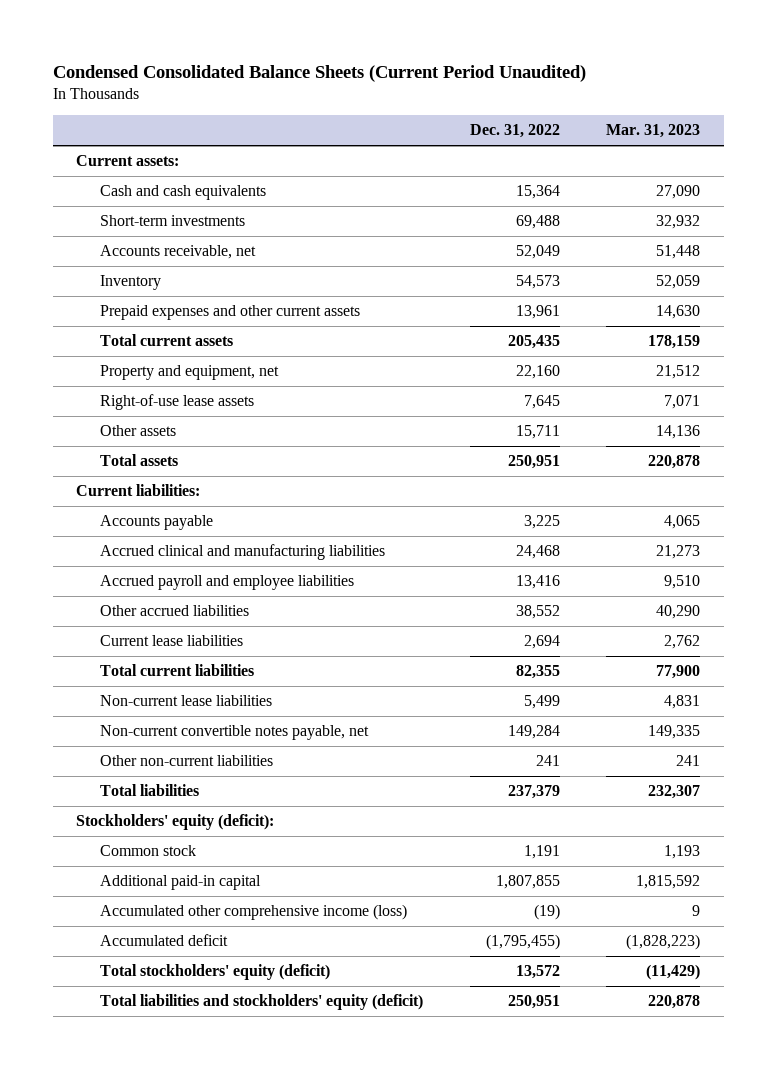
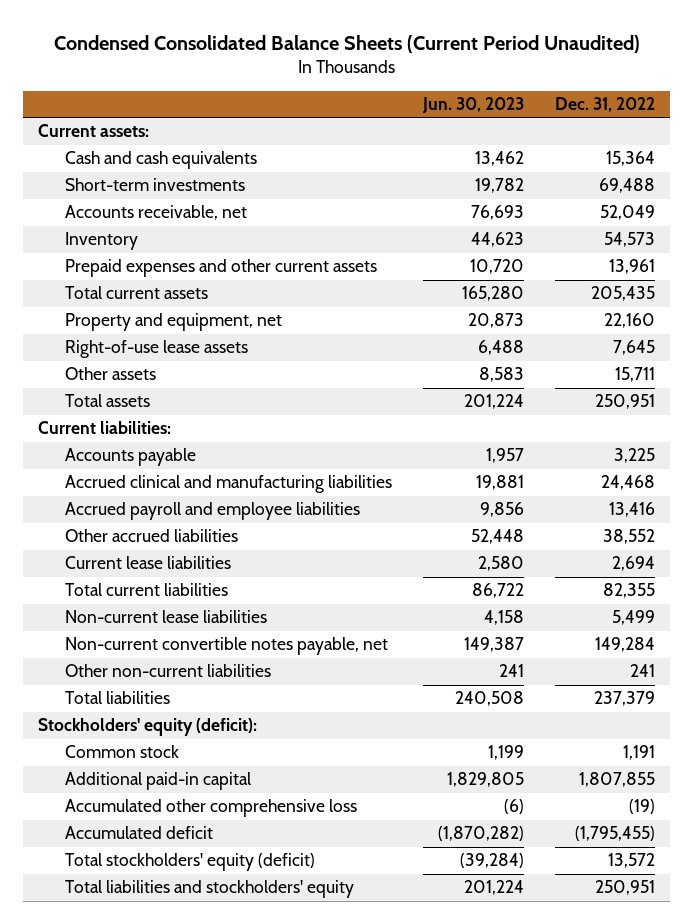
- | Dec. 31, 2022 | Mar. 31, 2023
+ | Jun. 30, 2023 | Dec. 31, 2022
- Accumulated other comprehensive income (loss) | (19) | 9
+ Accumulated other comprehensive loss | (6) | (19)
- Total liabilities and stockholders' equity (deficit) | 250,951 | 220,878
+ Total liabilities and stockholders' equity | 201,224 | 250,951

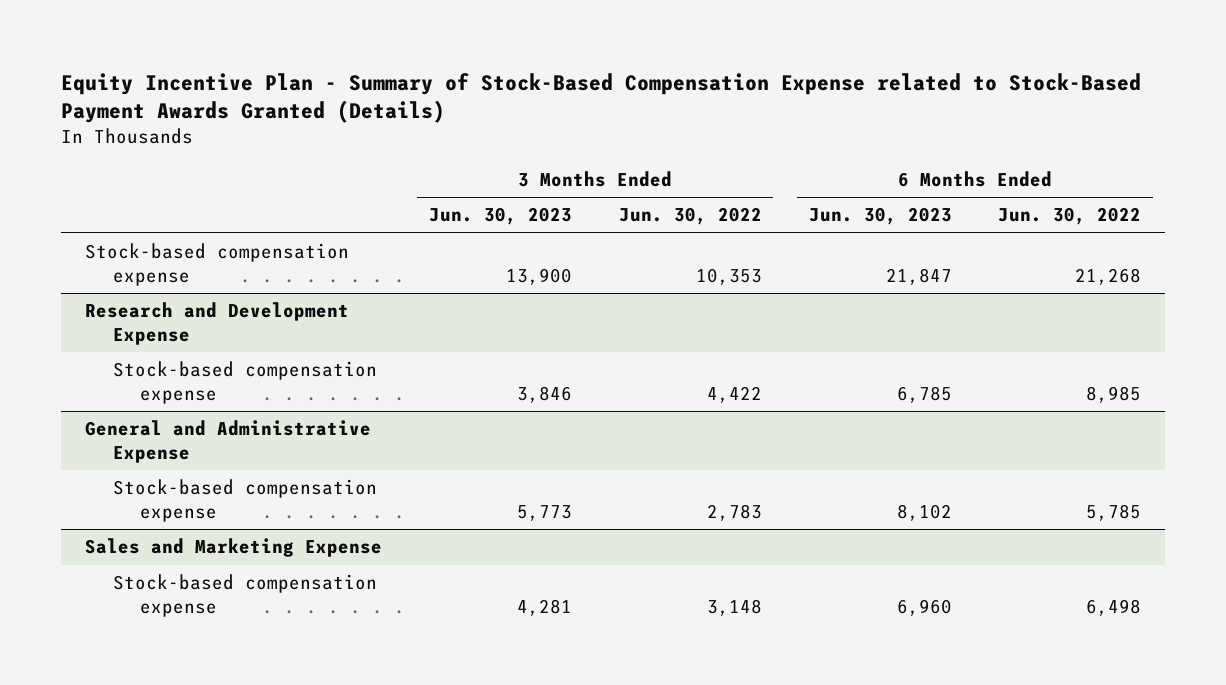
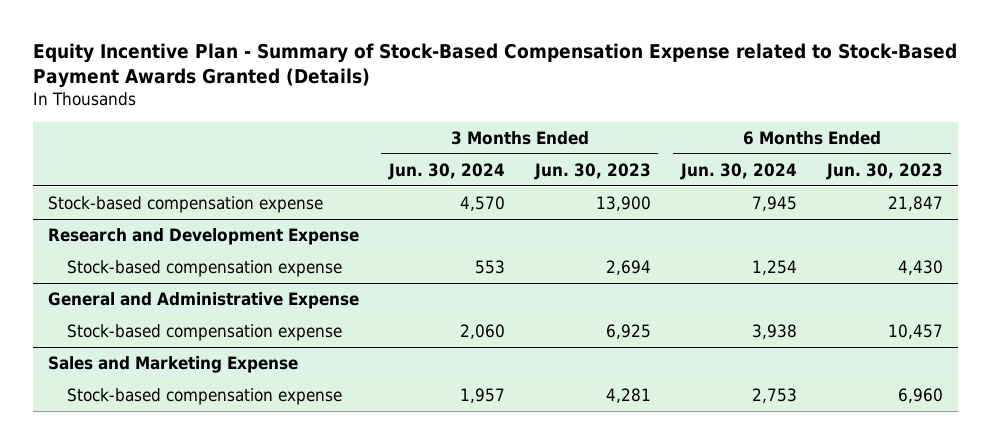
- | 3 Months Ended Jun. 30, 2023 | 3 Months Ended Jun. 30, 2022 | 6 Months Ended Jun. 30, 2023 | 6 Months Ended Jun. 30, 2022
+ | 3 Months Ended Jun. 30, 2024 | 3 Months Ended Jun. 30, 2023 | 6 Months Ended Jun. 30, 2024 | 6 Months Ended Jun. 30, 2023
@ Research and Development Expense
- Stock-based compensation expense | 3,846 | 4,422 | 6,785 | 8,985
+ Stock-based compensation expense | 553 | 2,694 | 1,254 | 4,430
@ General and Administrative Expense
- Stock-based compensation expense | 5,773 | 2,783 | 8,102 | 5,785
+ Stock-based compensation expense | 2,060 | 6,925 | 3,938 | 10,457

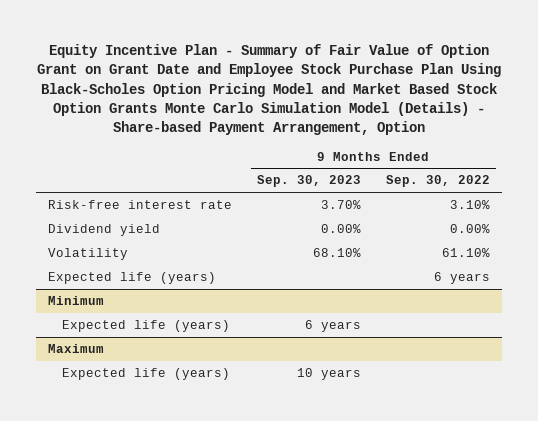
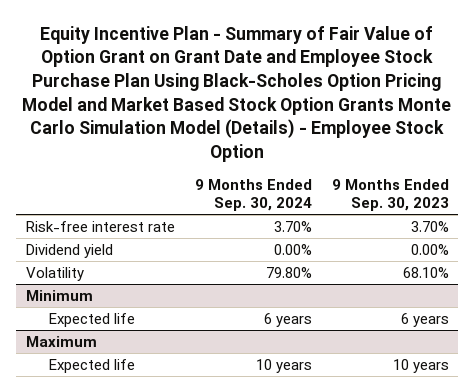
- Equity Incentive Plan - Summary of Fair Value of Option Grant on Grant Date and Employee Stock Purchase Plan Using Black-Scholes Option Pricing Model and Market Based Stock Option Grants Monte Carlo Simulation Model (Details) - Share-based Payment Arrangement, Option
+ Equity Incentive Plan - Summary of Fair Value of Option Grant on Grant Date and Employee Stock Purchase Plan Using Black-Scholes Option Pricing Model and Market Based Stock Option Grants Monte Carlo Simulation Model (Details) - Employee Stock Option
- | 9 Months Ended Sep. 30, 2023 | 9 Months Ended Sep. 30, 2022
+ | 9 Months Ended Sep. 30, 2024 | 9 Months Ended Sep. 30, 2023
- Expected life (years) | | 6 years
@ Minimum
- Expected life (years) | 6 years |
+ Expected life | 6 years | 6 years
@ Maximum
- Expected life (years) | 10 years |
+ Expected life | 10 years | 10 years

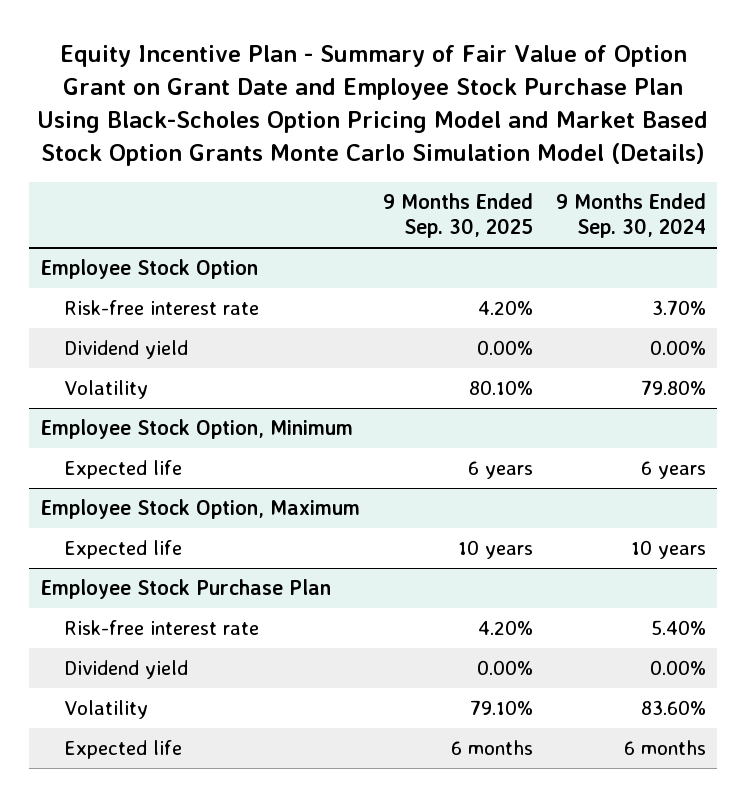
- Equity Incentive Plan - Summary of Fair Value of Option Grant on Grant Date and Employee Stock Purchase Plan Using Black-Scholes Option Pricing Model and Market Based Stock Option Grants Monte Carlo Simulation Model (Details) - Employee Stock Option
+ Equity Incentive Plan - Summary of Fair Value of Option Grant on Grant Date and Employee Stock Purchase Plan Using Black-Scholes Option Pricing Model and Market Based Stock Option Grants Monte Carlo Simulation Model (Details)
- | 9 Months Ended Sep. 30, 2024 | 9 Months Ended Sep. 30, 2023
+ | 9 Months Ended Sep. 30, 2025 | 9 Months Ended Sep. 30, 2024
+ Employee Stock Option
- Minimum
+ Employee Stock Option, Minimum
- Maximum
+ Employee Stock Option, Maximum
+ Employee Stock Purchase Plan
+ Risk-free interest rate | 4.20% | 5.40%
+ Dividend yield | 0.00% | 0.00%
+ Volatility | 79.10% | 83.60%
+ Expected life | 6 months | 6 months

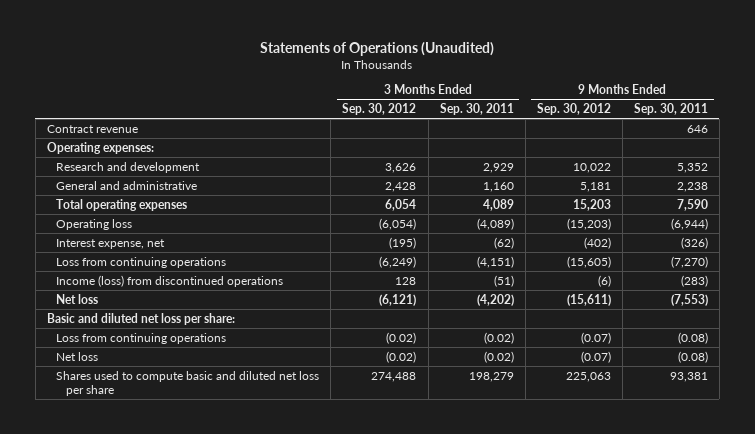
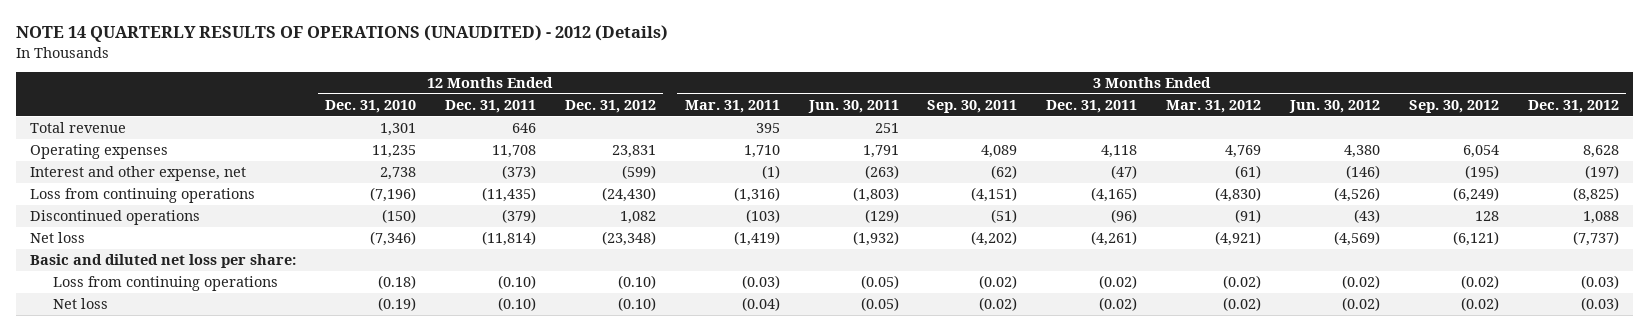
- Statements of Operations (Unaudited)
+ NOTE 14 QUARTERLY RESULTS OF OPERATIONS (UNAUDITED) - 2012 (Details)
- | 3 Months Ended Sep. 30, 2012 | 3 Months Ended Sep. 30, 2011 | 9 Months Ended Sep. 30, 2012 | 9 Months Ended Sep. 30, 2011
+ | 12 Months Ended Dec. 31, 2010 | 12 Months Ended Dec. 31, 2011 | 12 Months Ended Dec. 31, 2012 | 3 Months Ended Mar. 31, 2011 | 3 Months Ended Jun. 30, 2011 | 3 Months Ended Sep. 30, 2011 | 3 Months Ended Dec. 31, 2011 | 3 Months Ended Mar. 31, 2012 | 3 Months Ended Jun. 30, 2012 | 3 Months Ended Sep. 30, 2012 | 3 Months Ended Dec. 31, 2012
- Contract revenue | | | | 646
- Operating expenses:
- Research and development | 3,626 | 2,929 | 10,022 | 5,352
- General and administrative | 2,428 | 1,160 | 5,181 | 2,238
- Total operating expenses | 6,054 | 4,089 | 15,203 | 7,590
- Operating loss | (6,054) | (4,089) | (15,203) | (6,944)
- Interest expense, net | (195) | (62) | (402) | (326)
+ Total revenue | 1,301 | 646 | | 395 | 251 | | | | | |
+ Operating expenses | 11,235 | 11,708 | 23,831 | 1,710 | 1,791 | 4,089 | 4,118 | 4,769 | 4,380 | 6,054 | 8,628
+ Interest and other expense, net | 2,738 | (373) | (599) | (1) | (263) | (62) | (47) | (61) | (146) | (195) | (197)
- Income (loss) from discontinued operations | 128 | (51) | (6) | (283)
+ Discontinued operations | (150) | (379) | 1,082 | (103) | (129) | (51) | (96) | (91) | (43) | 128 | 1,088
- Shares used to compute basic and diluted net loss per share | 274,488 | 198,279 | 225,063 | 93,381

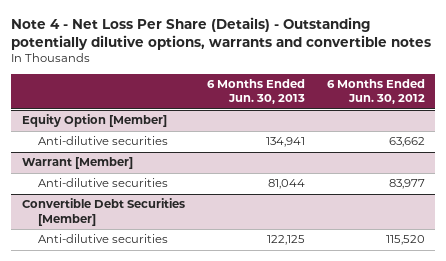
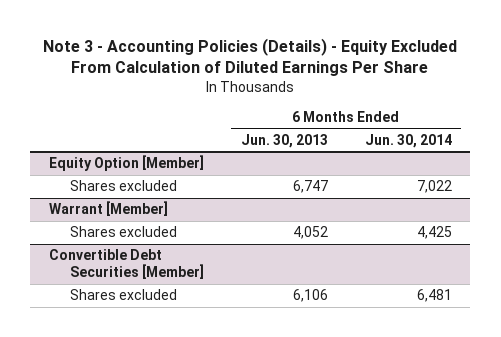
- Note 4 - Net Loss Per Share (Details) - Outstanding potentially dilutive options, warrants and convertible notes
+ Note 3 - Accounting Policies (Details) - Equity Excluded From Calculation of Diluted Earnings Per Share
- | 6 Months Ended Jun. 30, 2013 | 6 Months Ended Jun. 30, 2012
+ | 6 Months Ended Jun. 30, 2013 | 6 Months Ended Jun. 30, 2014
@ Equity Option [Member]
- Anti-dilutive securities | 134,941 | 63,662
+ Shares excluded | 6,747 | 7,022
@ Warrant [Member]
- Anti-dilutive securities | 81,044 | 83,977
+ Shares excluded | 4,052 | 4,425
@ Convertible Debt Securities [Member]
- Anti-dilutive securities | 122,125 | 115,520
+ Shares excluded | 6,106 | 6,481

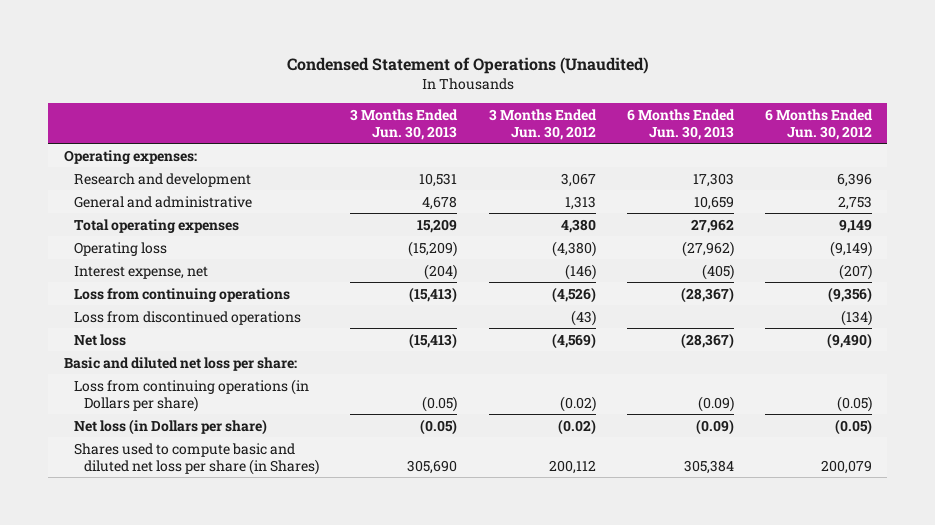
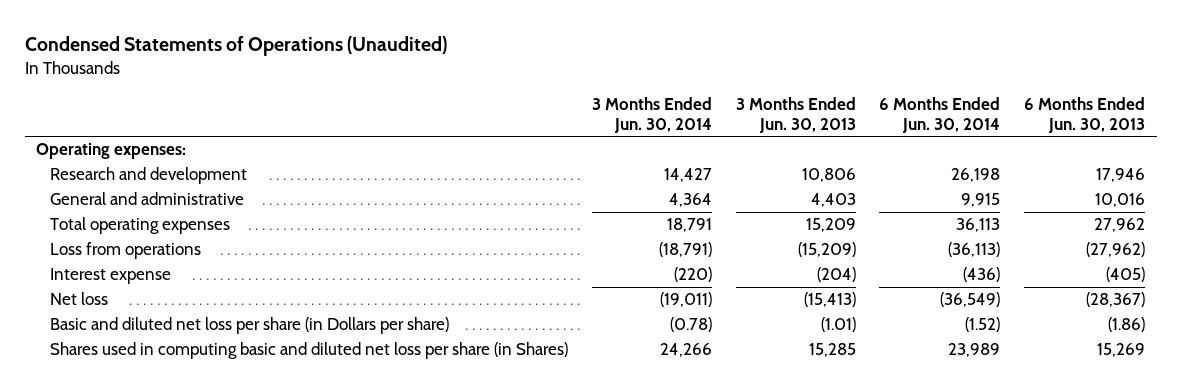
- Condensed Statement of Operations (Unaudited)
+ Condensed Statements of Operations (Unaudited)
- | 3 Months Ended Jun. 30, 2013 | 3 Months Ended Jun. 30, 2012 | 6 Months Ended Jun. 30, 2013 | 6 Months Ended Jun. 30, 2012
+ | 3 Months Ended Jun. 30, 2014 | 3 Months Ended Jun. 30, 2013 | 6 Months Ended Jun. 30, 2014 | 6 Months Ended Jun. 30, 2013
- Research and development | 10,531 | 3,067 | 17,303 | 6,396
- General and administrative | 4,678 | 1,313 | 10,659 | 2,753
+ Research and development | 14,427 | 10,806 | 26,198 | 17,946
+ General and administrative | 4,364 | 4,403 | 9,915 | 10,016
- Operating loss | (15,209) | (4,380) | (27,962) | (9,149)
- Interest expense, net | (204) | (146) | (405) | (207)
- Loss from continuing operations | (15,413) | (4,526) | (28,367) | (9,356)
- Loss from discontinued operations | | (43) | | (134)
+ Loss from operations | (18,791) | (15,209) | (36,113) | (27,962)
+ Interest expense | (220) | (204) | (436) | (405)
- Basic and diluted net loss per share:
- Loss from continuing operations (in Dollars per share) | (0.05) | (0.02) | (0.09) | (0.05)
- Net loss (in Dollars per share) | (0.05) | (0.02) | (0.09) | (0.05)
- Shares used to compute basic and diluted net loss per share (in Shares) | 305,690 | 200,112 | 305,384 | 200,079
+ Basic and diluted net loss per share (in Dollars per share) | (0.78) | (1.01) | (1.52) | (1.86)
+ Shares used in computing basic and diluted net loss per share (in Shares) | 24,266 | 15,285 | 23,989 | 15,269

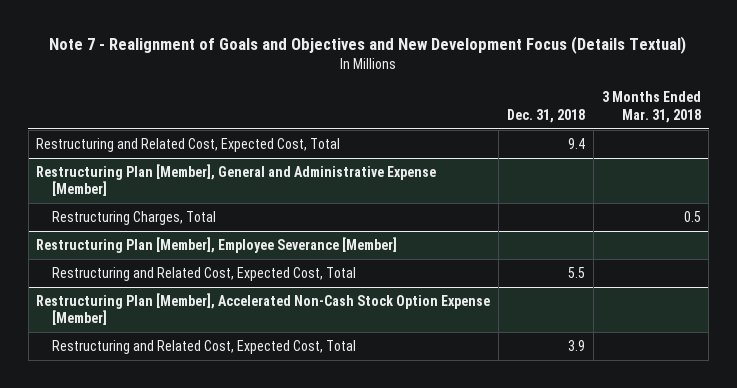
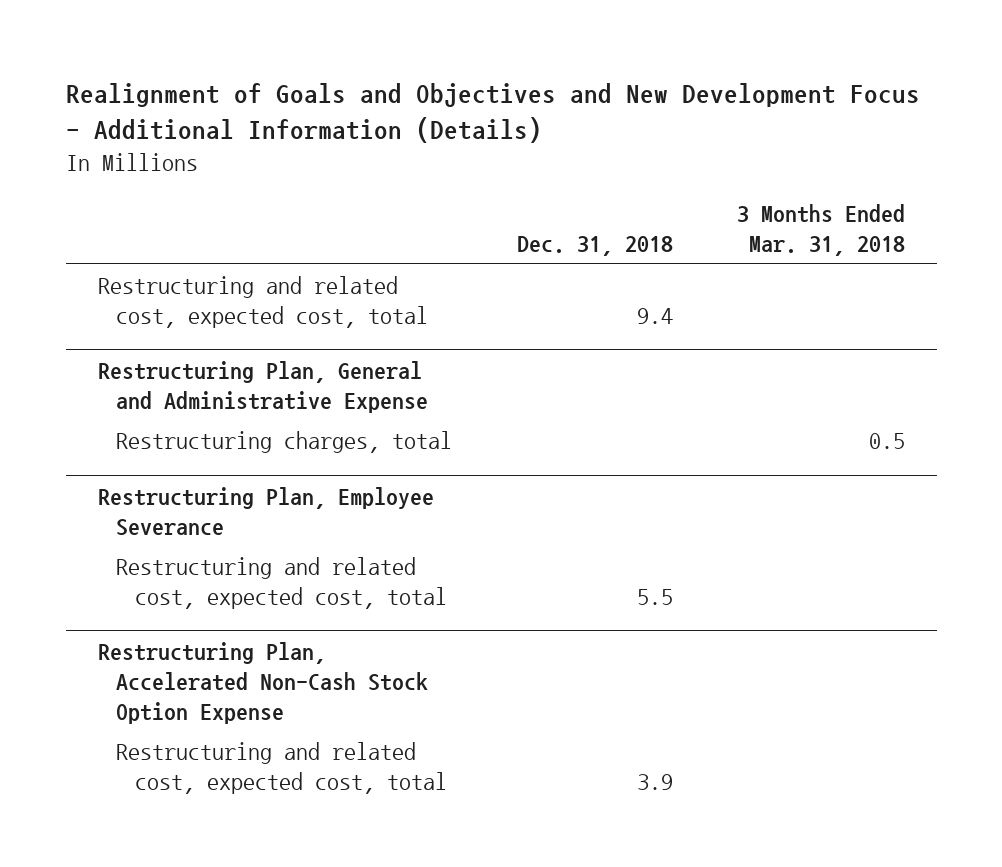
- Note 7 - Realignment of Goals and Objectives and New Development Focus (Details Textual)
+ Realignment of Goals and Objectives and New Development Focus - Additional Information (Details)
- Restructuring and Related Cost, Expected Cost, Total | 9.4 |
- Restructuring Plan [Member], General and Administrative Expense [Member]
- Restructuring Charges, Total | | 0.5
- Restructuring Plan [Member], Employee Severance [Member]
- Restructuring and Related Cost, Expected Cost, Total | 5.5 |
- Restructuring Plan [Member], Accelerated Non-Cash Stock Option Expense [Member]
- Restructuring and Related Cost, Expected Cost, Total | 3.9 |
+ Restructuring and related cost, expected cost, total | 9.4 |
+ Restructuring Plan, General and Administrative Expense
+ Restructuring charges, total | | 0.5
+ Restructuring Plan, Employee Severance
+ Restructuring and related cost, expected cost, total | 5.5 |
+ Restructuring Plan, Accelerated Non-Cash Stock Option Expense
+ Restructuring and related cost, expected cost, total | 3.9 |

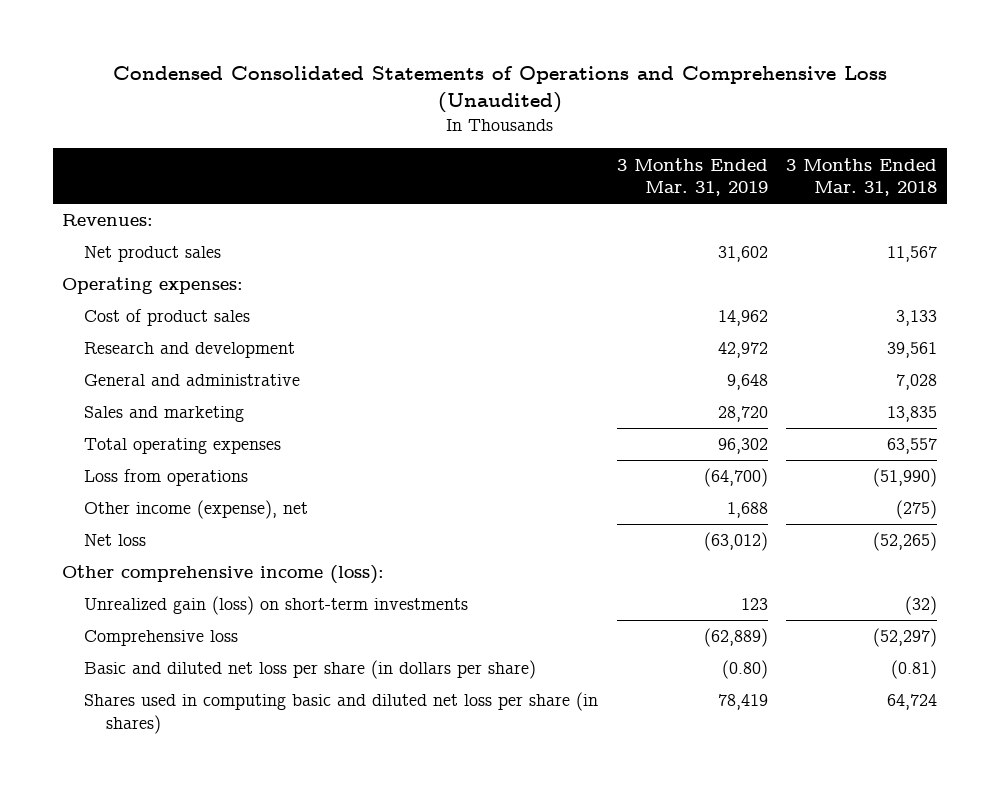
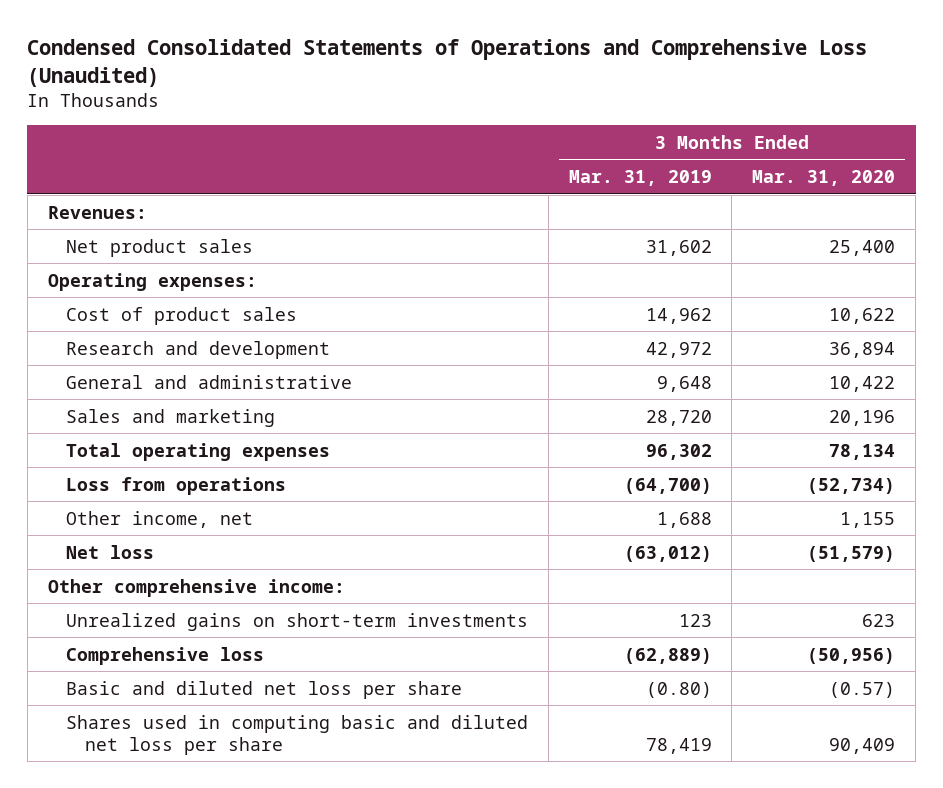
- | 3 Months Ended Mar. 31, 2019 | 3 Months Ended Mar. 31, 2018
+ | 3 Months Ended Mar. 31, 2019 | 3 Months Ended Mar. 31, 2020
- Other income (expense), net | 1,688 | (275)
+ Other income, net | 1,688 | 1,155
- Other comprehensive income (loss):
- Unrealized gain (loss) on short-term investments | 123 | (32)
+ Other comprehensive income:
+ Unrealized gains on short-term investments | 123 | 623
- Basic and diluted net loss per share (in dollars per share) | (0.80) | (0.81)
- Shares used in computing basic and diluted net loss per share (in shares) | 78,419 | 64,724
+ Basic and diluted net loss per share | (0.80) | (0.57)
+ Shares used in computing basic and diluted net loss per share | 78,419 | 90,409

